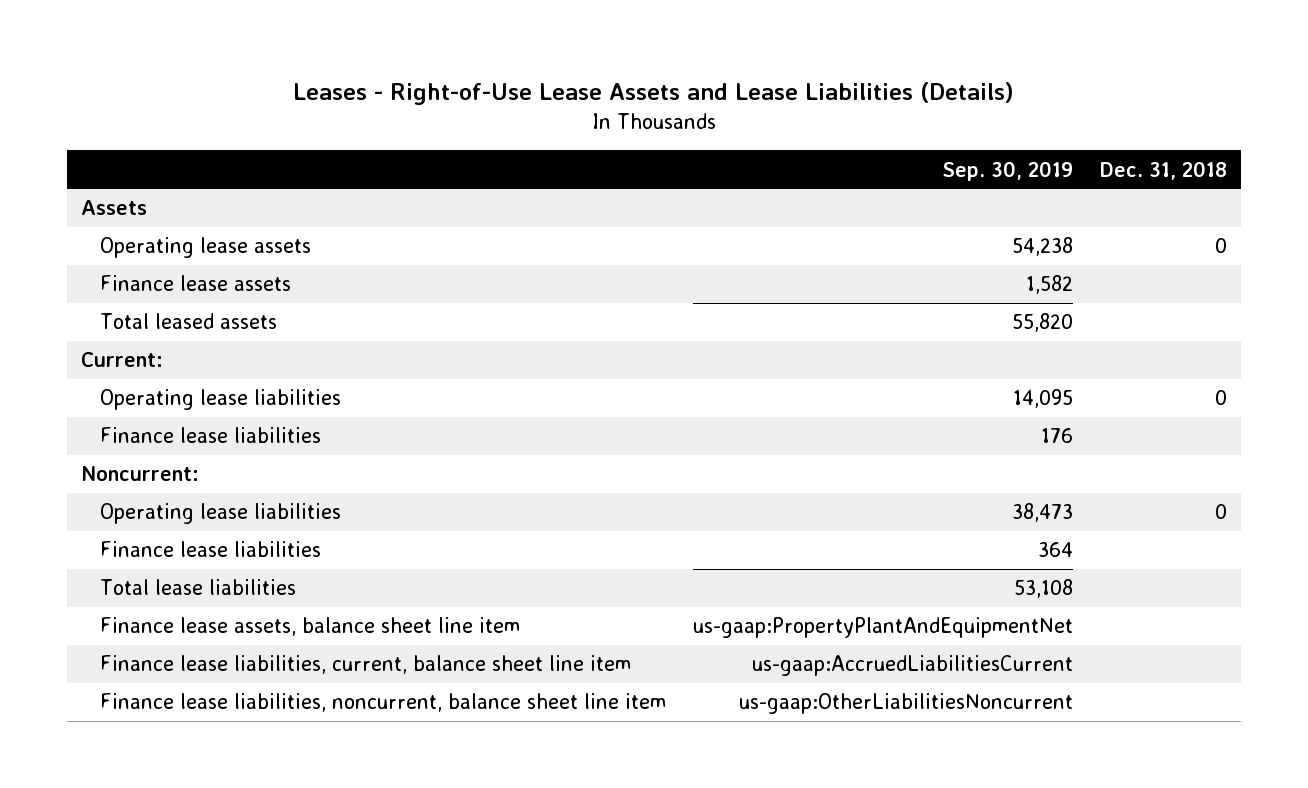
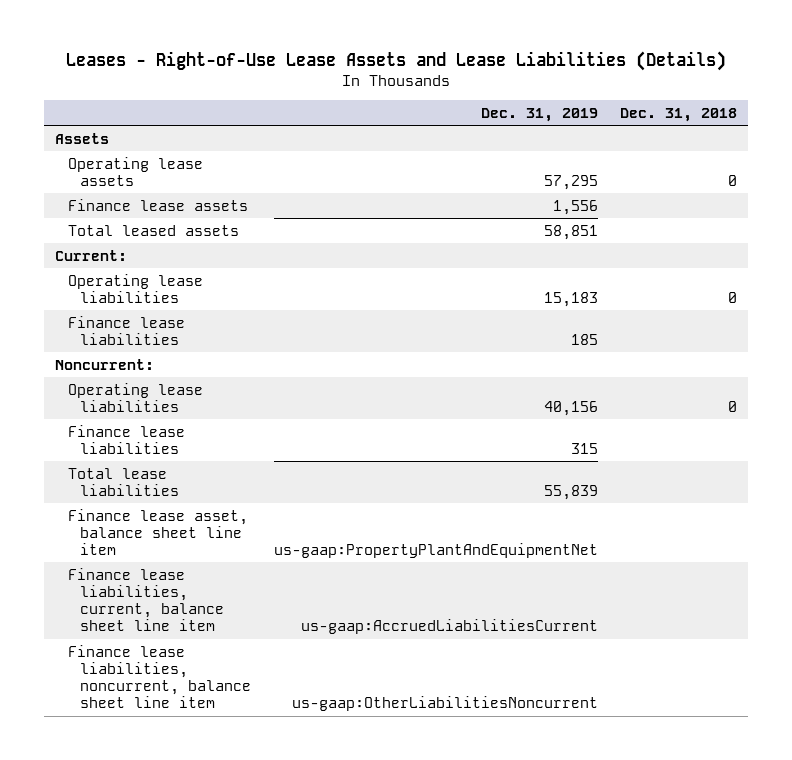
- | Sep. 30, 2019 | Dec. 31, 2018
+ | Dec. 31, 2019 | Dec. 31, 2018
- Finance lease assets, balance sheet line item | us-gaap:PropertyPlantAndEquipmentNet |
+ Finance lease asset, balance sheet line item | us-gaap:PropertyPlantAndEquipmentNet |

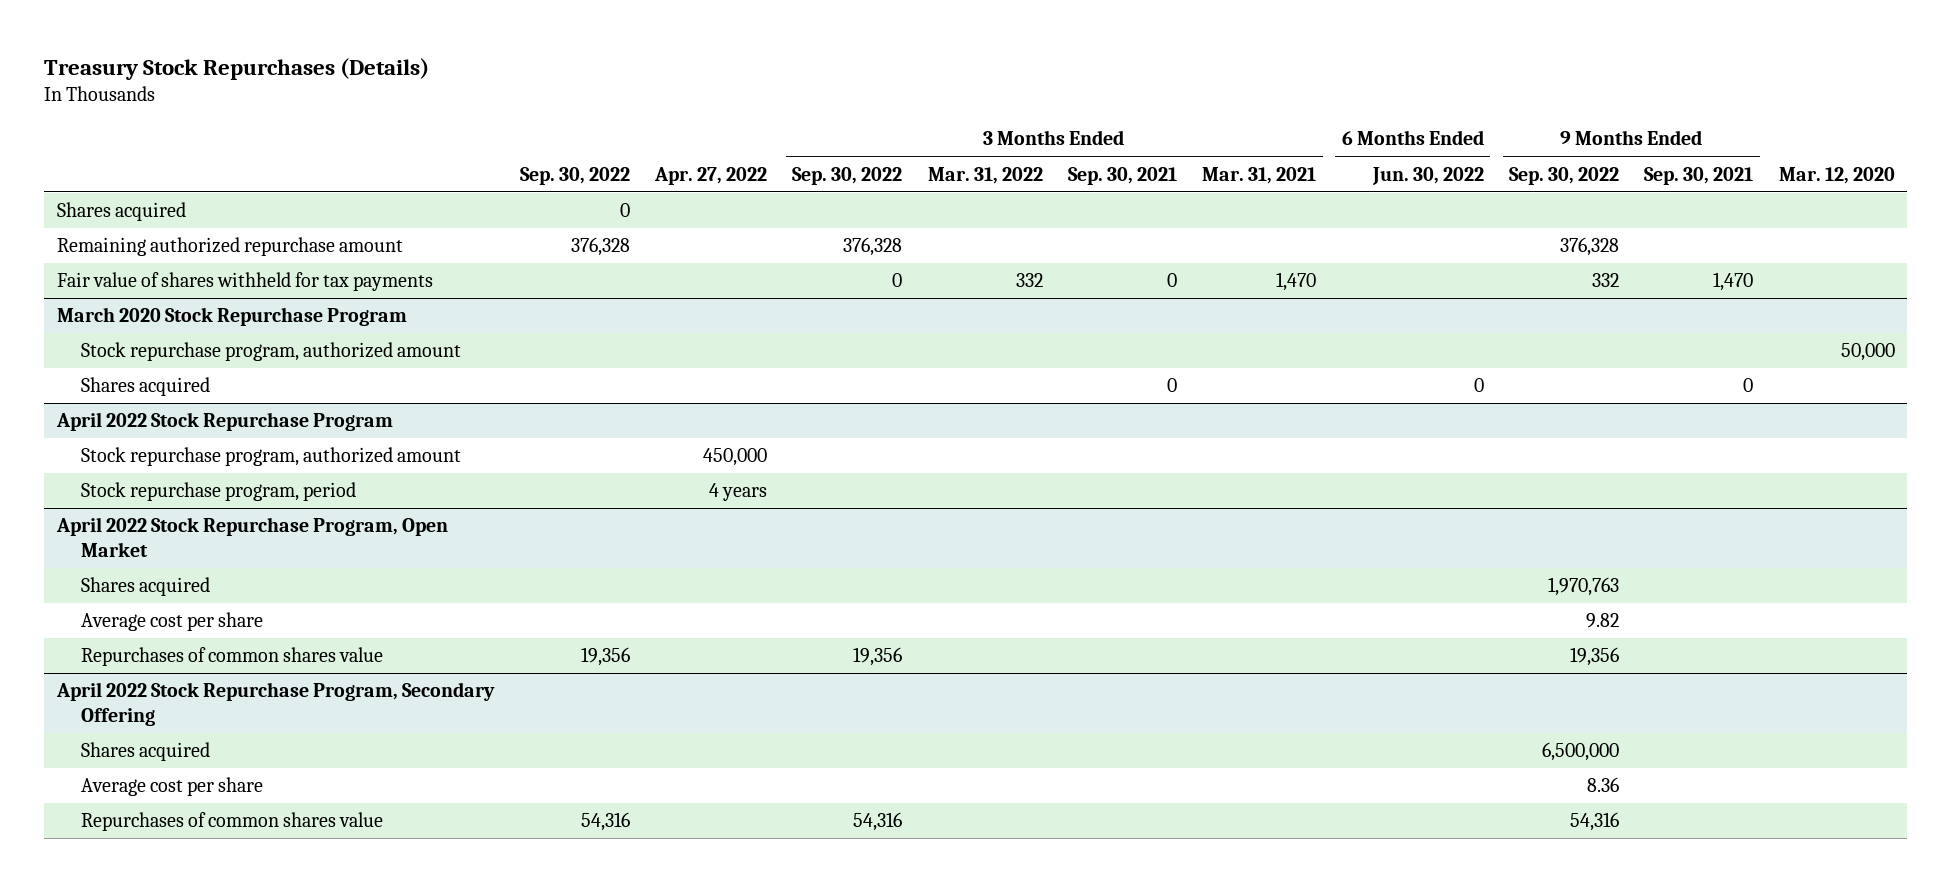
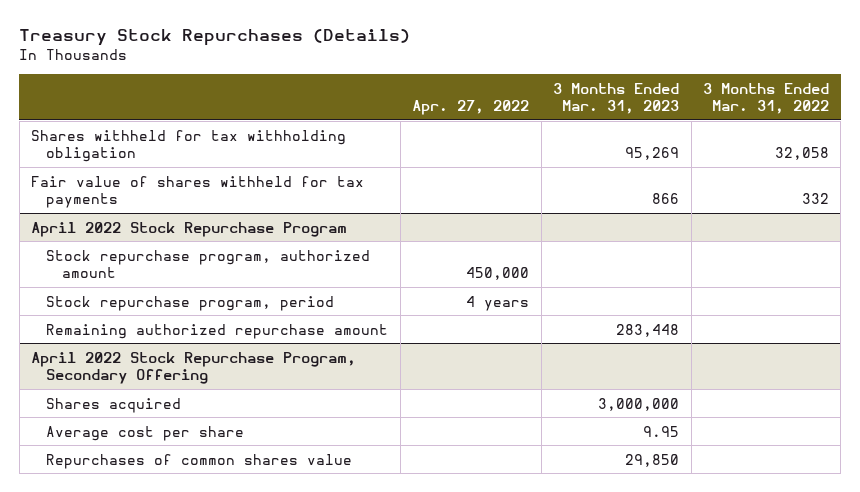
- | Sep. 30, 2022 | Apr. 27, 2022 | 3 Months Ended Sep. 30, 2022 | 3 Months Ended Mar. 31, 2022 | 3 Months Ended Sep. 30, 2021 | 3 Months Ended Mar. 31, 2021 | 6 Months Ended Jun. 30, 2022 | 9 Months Ended Sep. 30, 2022 | 9 Months Ended Sep. 30, 2021 | Mar. 12, 2020
+ | Apr. 27, 2022 | 3 Months Ended Mar. 31, 2023 | 3 Months Ended Mar. 31, 2022
- Shares acquired | 0 | | | | | | | | |
- Remaining authorized repurchase amount | 376,328 | | 376,328 | | | | | 376,328 | |
+ Shares withheld for tax withholding obligation | | 95,269 | 32,058
- March 2020 Stock Repurchase Program
- Stock repurchase program, authorized amount | | | | | | | | | | 50,000
- Shares acquired | | | | | 0 | | 0 | | 0 |
- April 2022 Stock Repurchase Program, Open Market
- Shares acquired | | | | | | | | 1,970,763 | |
- Average cost per share | | | | | | | | 9.82 | |
- Repurchases of common shares value | 19,356 | | 19,356 | | | | | 19,356 | |
@ April 2022 Stock Repurchase Program
+ Remaining authorized repurchase amount | | 283,448 |

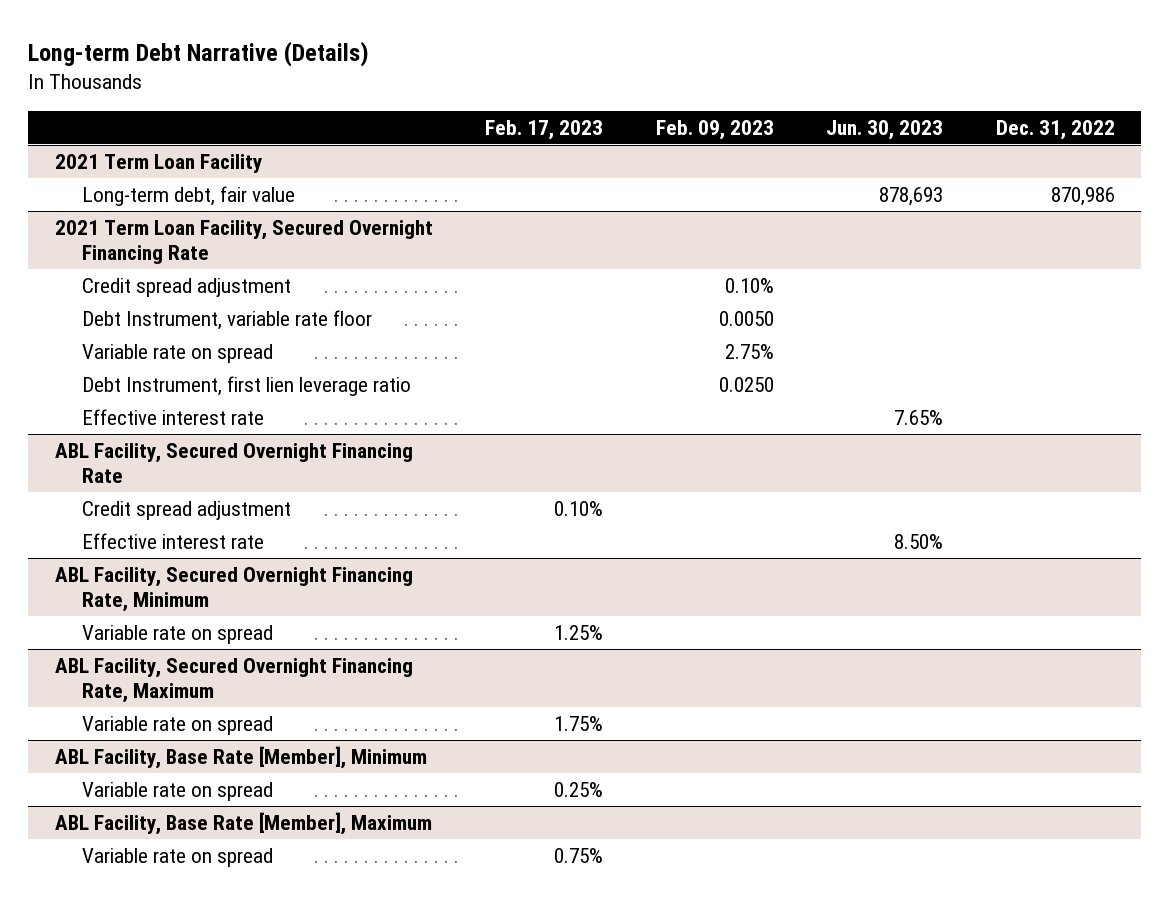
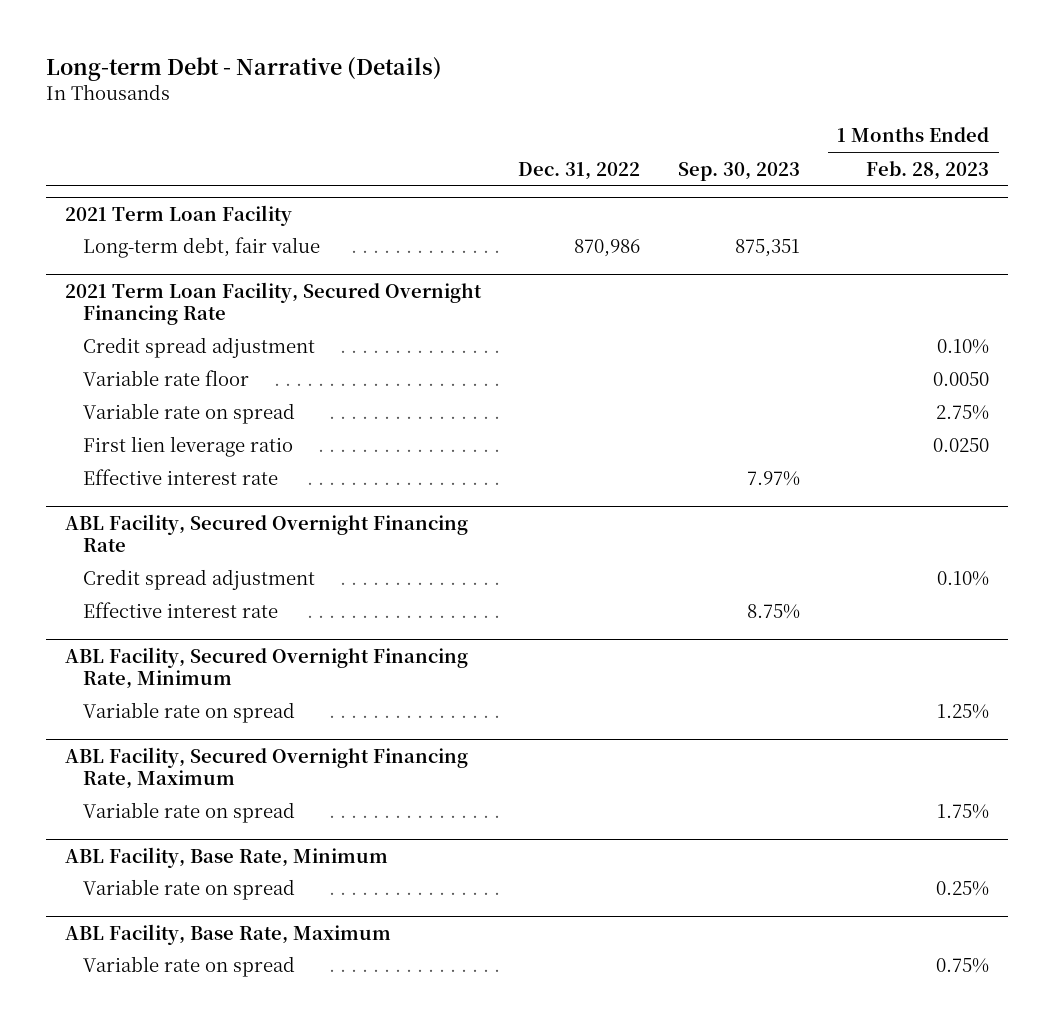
- Long-term Debt Narrative (Details)
+ Long-term Debt - Narrative (Details)
- | Feb. 17, 2023 | Feb. 09, 2023 | Jun. 30, 2023 | Dec. 31, 2022
+ | Dec. 31, 2022 | Sep. 30, 2023 | 1 Months Ended Feb. 28, 2023
@ 2021 Term Loan Facility, Secured Overnight Financing Rate
- Debt Instrument, variable rate floor | | 0.0050 | |
+ Variable rate floor | | | 0.0050
- Debt Instrument, first lien leverage ratio | | 0.0250 | |
+ First lien leverage ratio | | | 0.0250
- ABL Facility, Base Rate [Member], Minimum
+ ABL Facility, Base Rate, Minimum
- ABL Facility, Base Rate [Member], Maximum
+ ABL Facility, Base Rate, Maximum

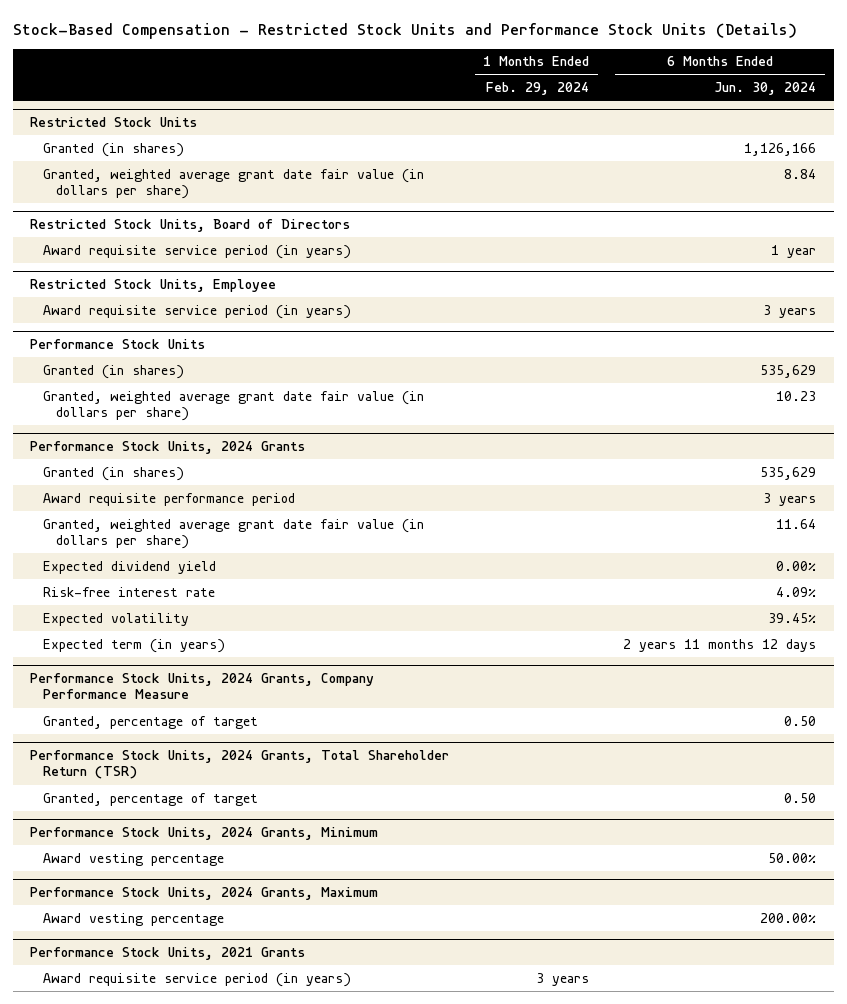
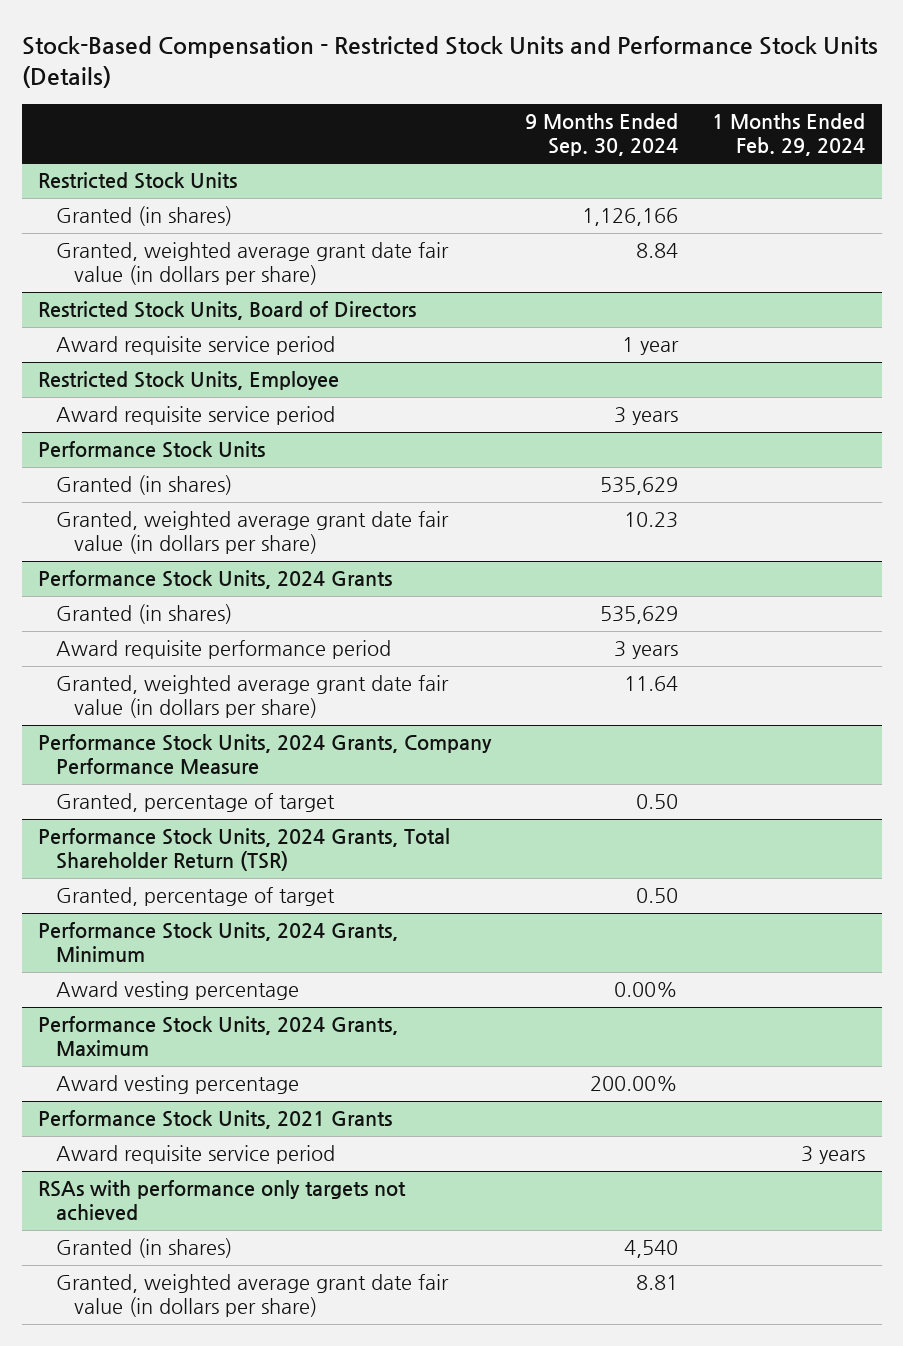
- | 1 Months Ended Feb. 29, 2024 | 6 Months Ended Jun. 30, 2024
+ | 9 Months Ended Sep. 30, 2024 | 1 Months Ended Feb. 29, 2024
@ Restricted Stock Units, Board of Directors
- Award requisite service period (in years) | | 1 year
+ Award requisite service period | 1 year |
@ Restricted Stock Units, Employee
- Award requisite service period (in years) | | 3 years
+ Award requisite service period | 3 years |
@ Performance Stock Units, 2024 Grants
- Expected dividend yield | | 0.00%
- Risk-free interest rate | | 4.09%
- Expected volatility | | 39.45%
- Expected term (in years) | | 2 years 11 months 12 days
@ Performance Stock Units, 2021 Grants
- Award requisite service period (in years) | 3 years |
+ Award requisite service period | | 3 years
+ RSAs with performance only targets not achieved
+ Granted (in shares) | 4,540 |
+ Granted, weighted average grant date fair value (in dollars per share) | 8.81 |

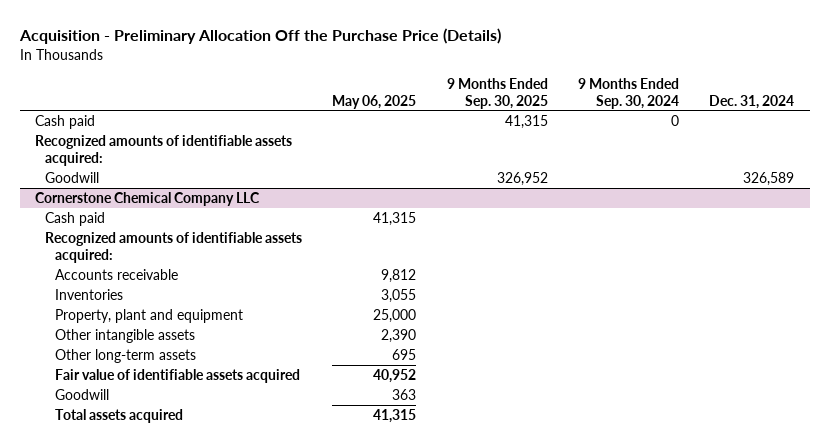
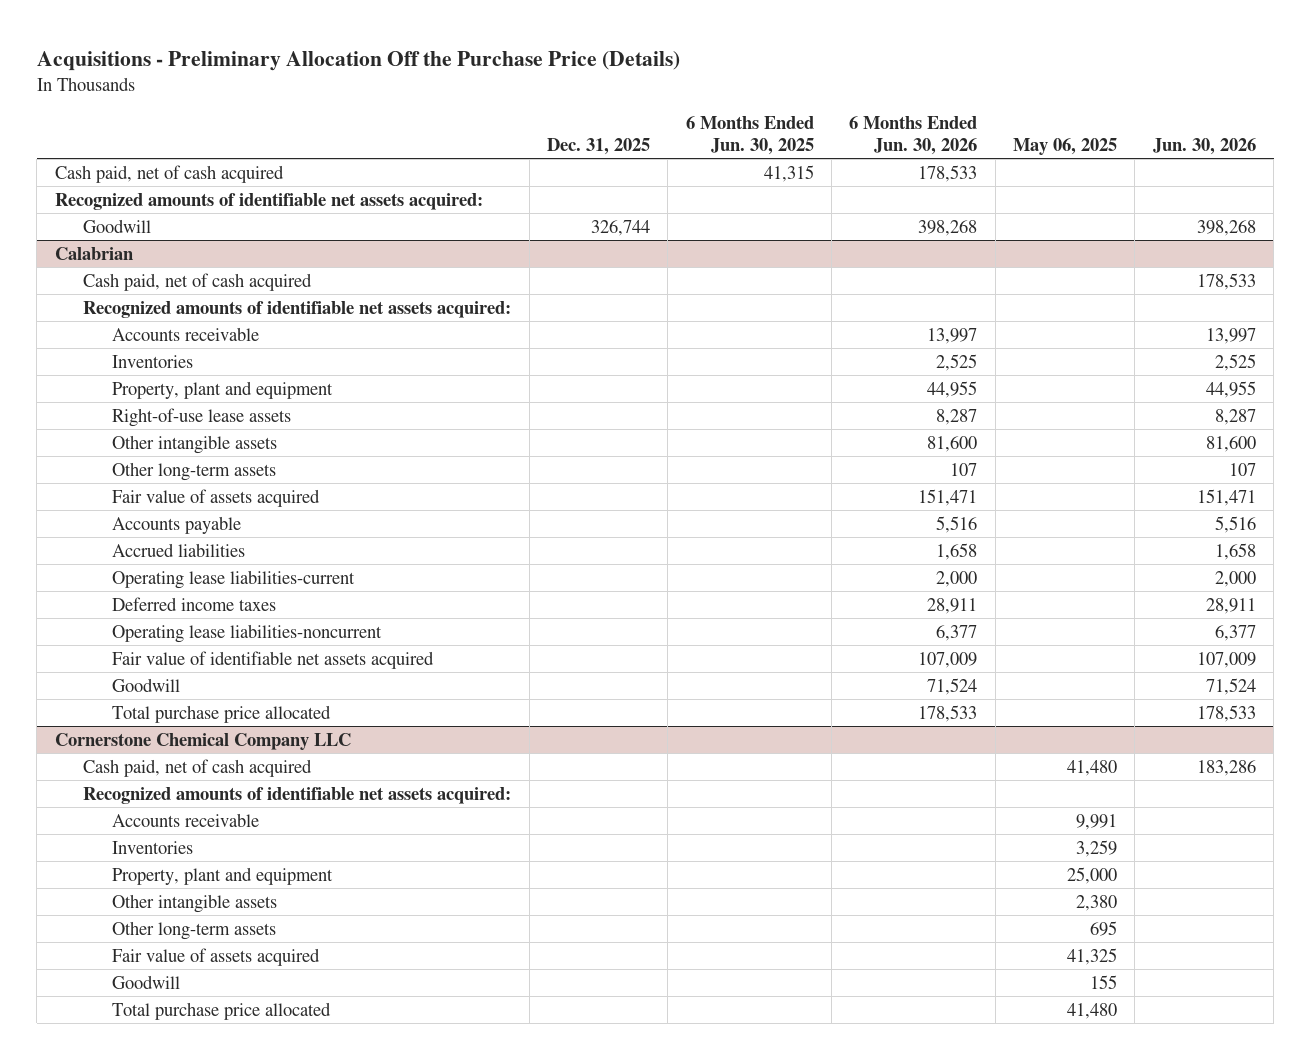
- Acquisition - Preliminary Allocation Off the Purchase Price (Details)
+ Acquisitions - Preliminary Allocation Off the Purchase Price (Details)
- | May 06, 2025 | 9 Months Ended Sep. 30, 2025 | 9 Months Ended Sep. 30, 2024 | Dec. 31, 2024
+ | Dec. 31, 2025 | 6 Months Ended Jun. 30, 2025 | 6 Months Ended Jun. 30, 2026 | May 06, 2025 | Jun. 30, 2026
- Cash paid | | 41,315 | 0 |
- Recognized amounts of identifiable assets acquired:
+ Cash paid, net of cash acquired | | 41,315 | 178,533 | |
+ Recognized amounts of identifiable net assets acquired:
+ Calabrian
+ Cash paid, net of cash acquired | | | | | 178,533
+ Recognized amounts of identifiable net assets acquired:
+ Accounts receivable | | | 13,997 | | 13,997
+ Inventories | | | 2,525 | | 2,525
+ Property, plant and equipment | | | 44,955 | | 44,955
+ Right-of-use lease assets | | | 8,287 | | 8,287
+ Other intangible assets | | | 81,600 | | 81,600
+ Other long-term assets | | | 107 | | 107
+ Fair value of assets acquired | | | 151,471 | | 151,471
+ Accounts payable | | | 5,516 | | 5,516
+ Accrued liabilities | | | 1,658 | | 1,658
+ Operating lease liabilities-current | | | 2,000 | | 2,000
+ Deferred income taxes | | | 28,911 | | 28,911
+ Operating lease liabilities-noncurrent | | | 6,377 | | 6,377
+ Fair value of identifiable net assets acquired | | | 107,009 | | 107,009
+ Goodwill | | | 71,524 | | 71,524
+ Total purchase price allocated | | | 178,533 | | 178,533
@ Cornerstone Chemical Company LLC
- Cash paid | 41,315 | | |
- Recognized amounts of identifiable assets acquired:
- Accounts receivable | 9,812 | | |
- Inventories | 3,055 | | |
+ Cash paid, net of cash acquired | | | | 41,480 | 183,286
+ Recognized amounts of identifiable net assets acquired:
+ Accounts receivable | | | | 9,991 |
+ Inventories | | | | 3,259 |
- Other intangible assets | 2,390 | | |
+ Other intangible assets | | | | 2,380 |
- Fair value of identifiable assets acquired | 40,952 | | |
- Goodwill | 363 | | |
- Total assets acquired | 41,315 | | |
+ Fair value of assets acquired | | | | 41,325 |
+ Goodwill | | | | 155 |
+ Total purchase price allocated | | | | 41,480 |

